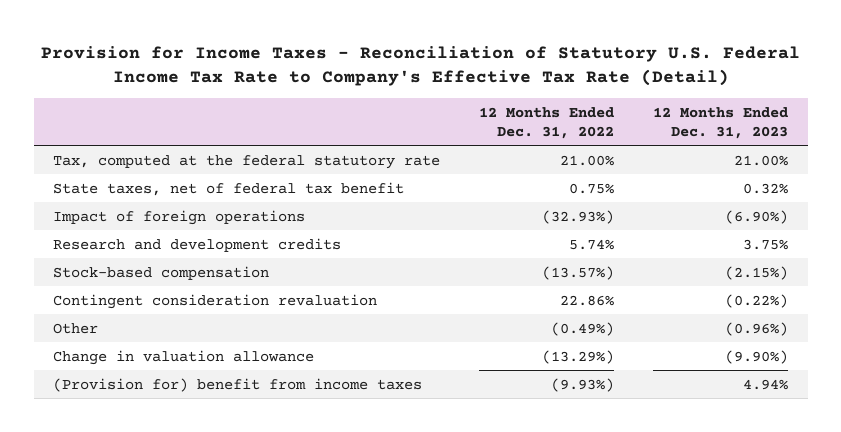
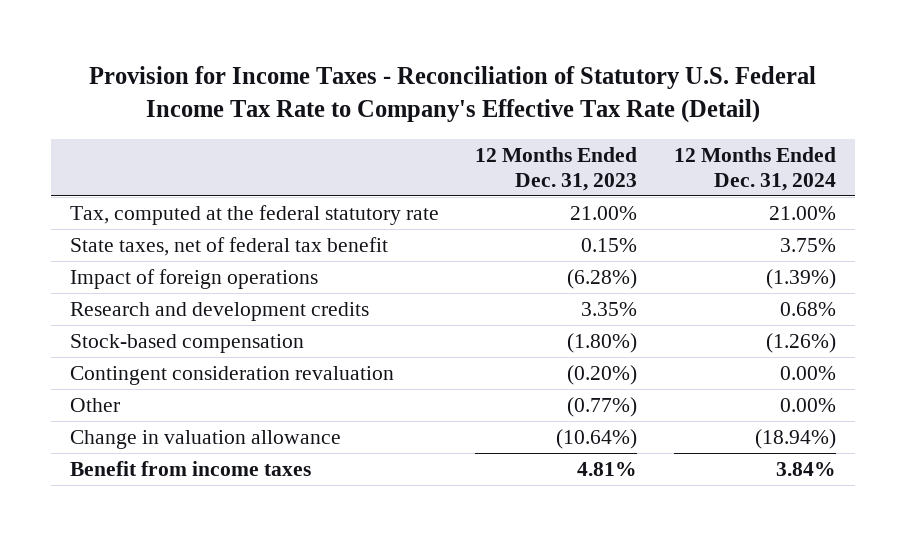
- | 12 Months Ended Dec. 31, 2022 | 12 Months Ended Dec. 31, 2023
+ | 12 Months Ended Dec. 31, 2023 | 12 Months Ended Dec. 31, 2024
- State taxes, net of federal tax benefit | 0.75% | 0.32%
- Impact of foreign operations | (32.93%) | (6.90%)
- Research and development credits | 5.74% | 3.75%
- Stock-based compensation | (13.57%) | (2.15%)
- Contingent consideration revaluation | 22.86% | (0.22%)
- Other | (0.49%) | (0.96%)
- Change in valuation allowance | (13.29%) | (9.90%)
- (Provision for) benefit from income taxes | (9.93%) | 4.94%
+ State taxes, net of federal tax benefit | 0.15% | 3.75%
+ Impact of foreign operations | (6.28%) | (1.39%)
+ Research and development credits | 3.35% | 0.68%
+ Stock-based compensation | (1.80%) | (1.26%)
+ Contingent consideration revaluation | (0.20%) | 0.00%
+ Other | (0.77%) | 0.00%
+ Change in valuation allowance | (10.64%) | (18.94%)
+ Benefit from income taxes | 4.81% | 3.84%

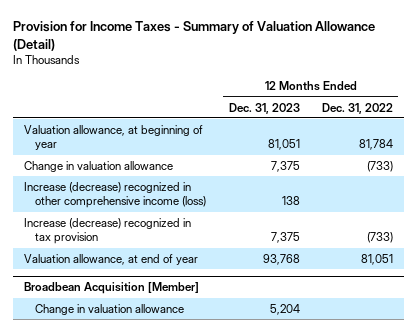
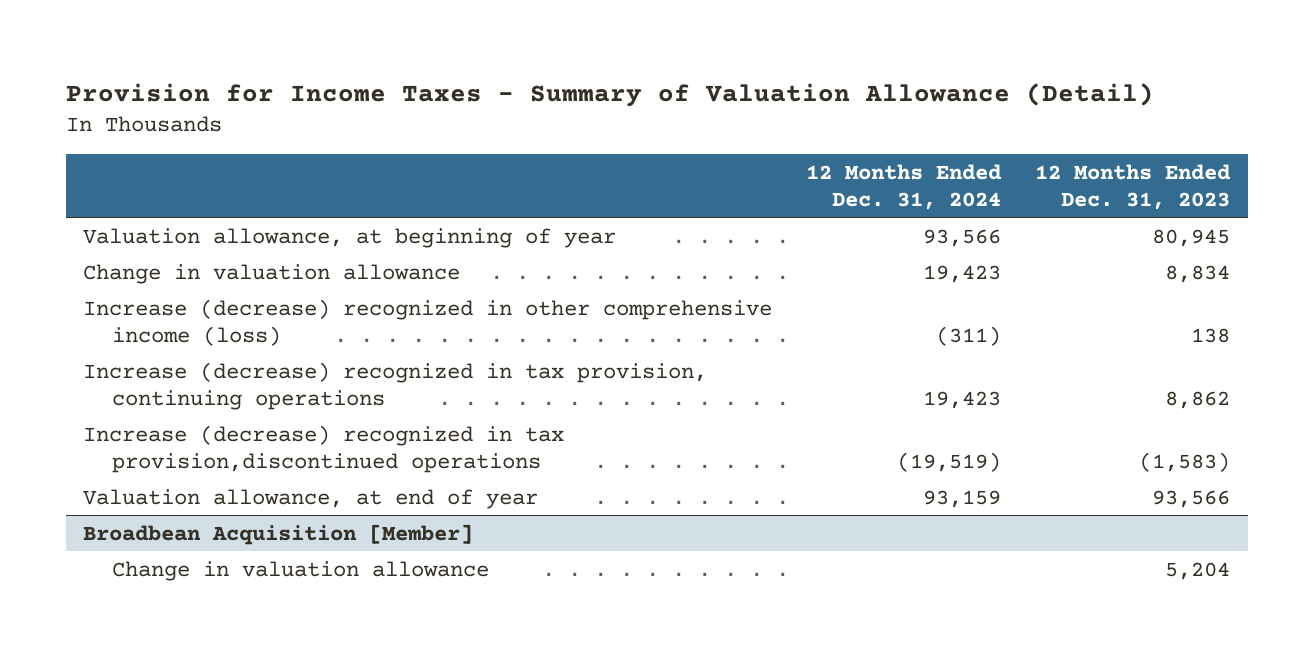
- | 12 Months Ended Dec. 31, 2023 | 12 Months Ended Dec. 31, 2022
+ | 12 Months Ended Dec. 31, 2024 | 12 Months Ended Dec. 31, 2023
- Valuation allowance, at beginning of year | 81,051 | 81,784
- Change in valuation allowance | 7,375 | (733)
+ Valuation allowance, at beginning of year | 93,566 | 80,945
+ Change in valuation allowance | 19,423 | 8,834
- Increase (decrease) recognized in tax provision | 7,375 | (733)
- Valuation allowance, at end of year | 93,768 | 81,051
+ Increase (decrease) recognized in tax provision, continuing operations | 19,423 | 8,862
+ Increase (decrease) recognized in tax provision,discontinued operations | (19,519) | (1,583)
+ Valuation allowance, at end of year | 93,159 | 93,566

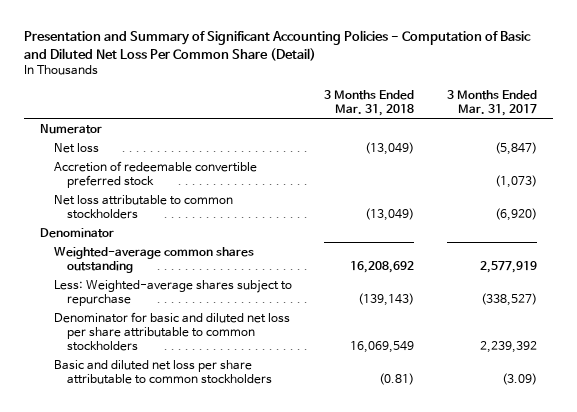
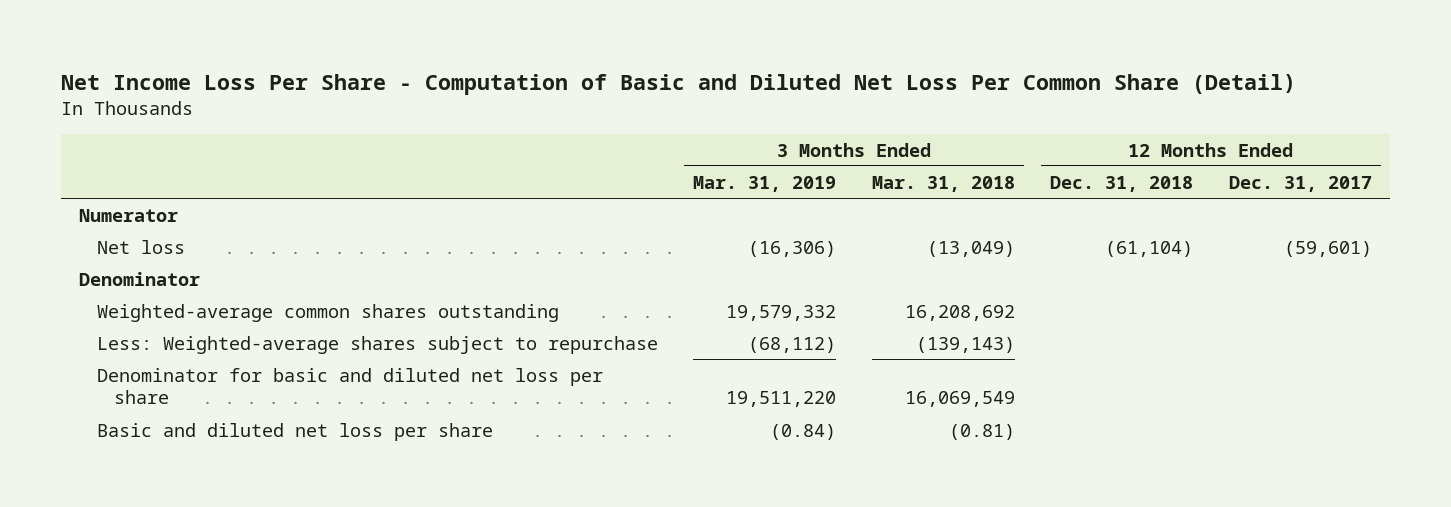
- Presentation and Summary of Significant Accounting Policies - Computation of Basic and Diluted Net Loss Per Common Share (Detail)
+ Net Income Loss Per Share - Computation of Basic and Diluted Net Loss Per Common Share (Detail)
- | 3 Months Ended Mar. 31, 2018 | 3 Months Ended Mar. 31, 2017
+ | 3 Months Ended Mar. 31, 2019 | 3 Months Ended Mar. 31, 2018 | 12 Months Ended Dec. 31, 2018 | 12 Months Ended Dec. 31, 2017
- Accretion of redeemable convertible preferred stock | | (1,073)
- Net loss attributable to common stockholders | (13,049) | (6,920)
- Denominator for basic and diluted net loss per share attributable to common stockholders | 16,069,549 | 2,239,392
- Basic and diluted net loss per share attributable to common stockholders | (0.81) | (3.09)
+ Denominator for basic and diluted net loss per share | 19,511,220 | 16,069,549 | |
+ Basic and diluted net loss per share | (0.84) | (0.81) | |

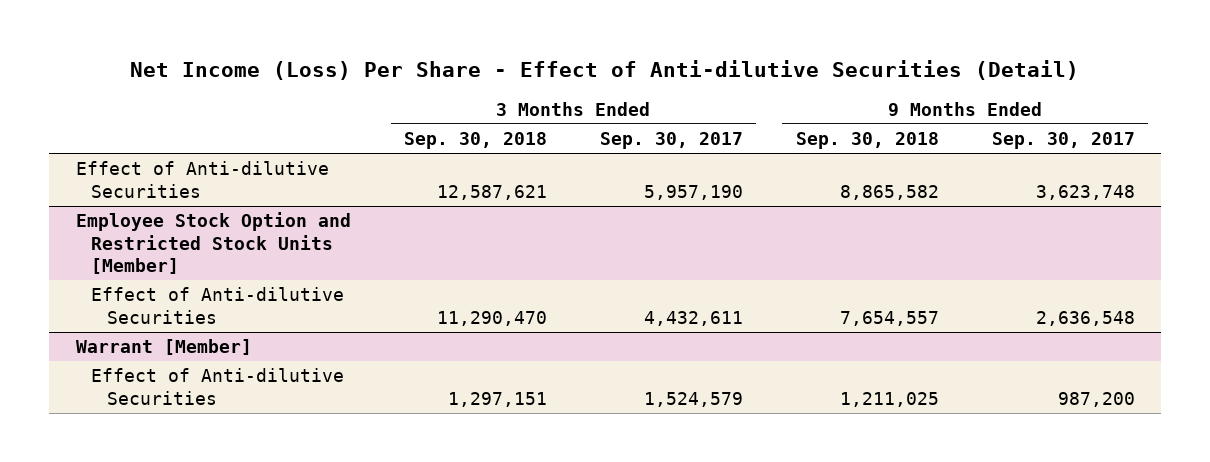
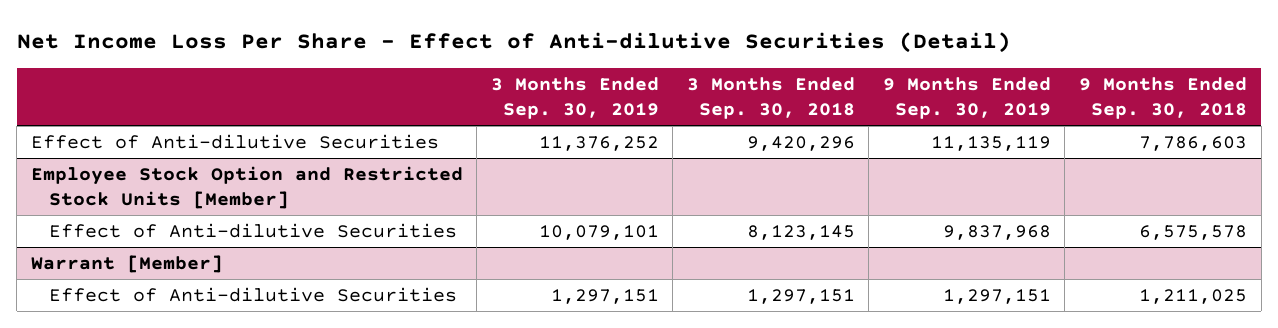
- Net Income (Loss) Per Share - Effect of Anti-dilutive Securities (Detail)
+ Net Income Loss Per Share - Effect of Anti-dilutive Securities (Detail)
- | 3 Months Ended Sep. 30, 2018 | 3 Months Ended Sep. 30, 2017 | 9 Months Ended Sep. 30, 2018 | 9 Months Ended Sep. 30, 2017
+ | 3 Months Ended Sep. 30, 2019 | 3 Months Ended Sep. 30, 2018 | 9 Months Ended Sep. 30, 2019 | 9 Months Ended Sep. 30, 2018
- Effect of Anti-dilutive Securities | 12,587,621 | 5,957,190 | 8,865,582 | 3,623,748
+ Effect of Anti-dilutive Securities | 11,376,252 | 9,420,296 | 11,135,119 | 7,786,603
@ Employee Stock Option and Restricted Stock Units [Member]
- Effect of Anti-dilutive Securities | 11,290,470 | 4,432,611 | 7,654,557 | 2,636,548
+ Effect of Anti-dilutive Securities | 10,079,101 | 8,123,145 | 9,837,968 | 6,575,578

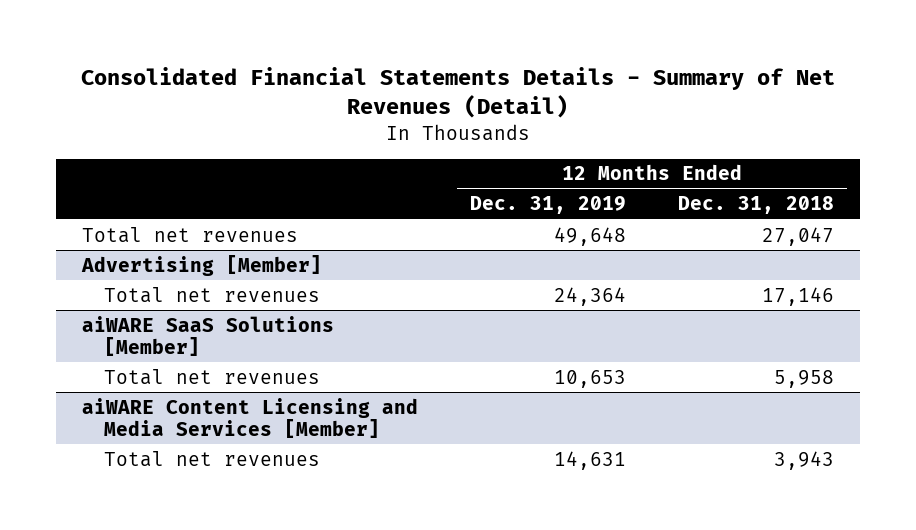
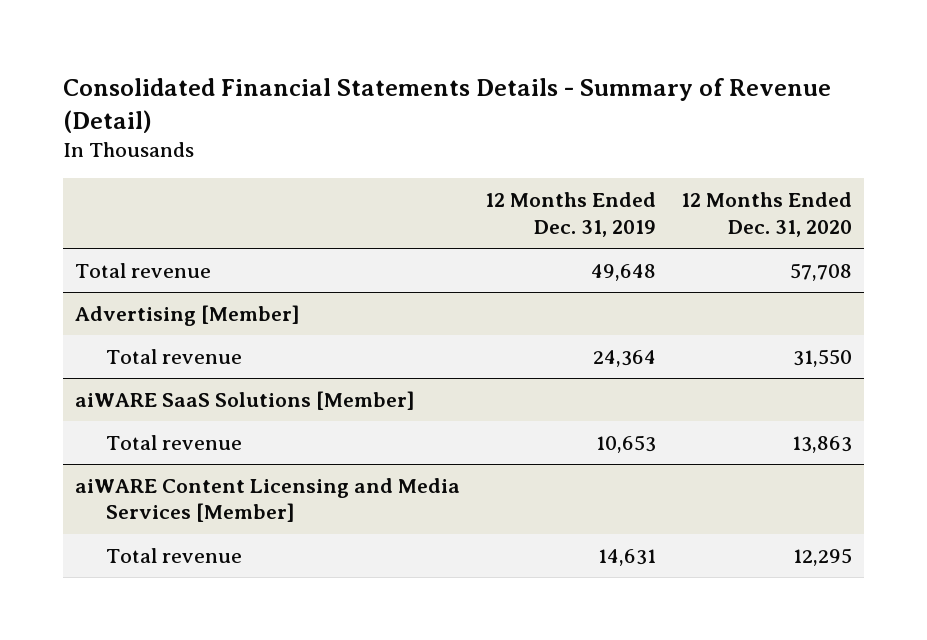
- Consolidated Financial Statements Details - Summary of Net Revenues (Detail)
+ Consolidated Financial Statements Details - Summary of Revenue (Detail)
- | 12 Months Ended Dec. 31, 2019 | 12 Months Ended Dec. 31, 2018
+ | 12 Months Ended Dec. 31, 2019 | 12 Months Ended Dec. 31, 2020
- Total net revenues | 49,648 | 27,047
+ Total revenue | 49,648 | 57,708
@ Advertising [Member]
- Total net revenues | 24,364 | 17,146
+ Total revenue | 24,364 | 31,550
@ aiWARE SaaS Solutions [Member]
- Total net revenues | 10,653 | 5,958
+ Total revenue | 10,653 | 13,863
@ aiWARE Content Licensing and Media Services [Member]
- Total net revenues | 14,631 | 3,943
+ Total revenue | 14,631 | 12,295

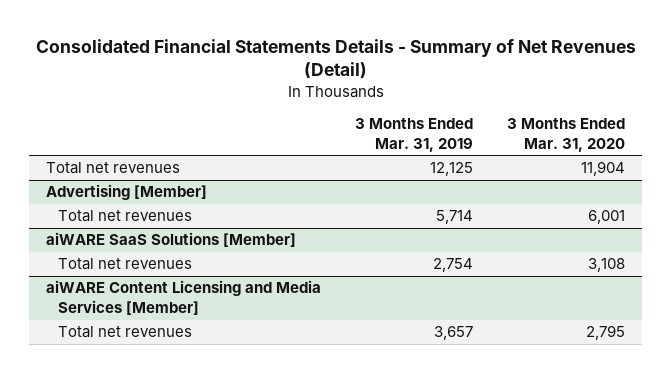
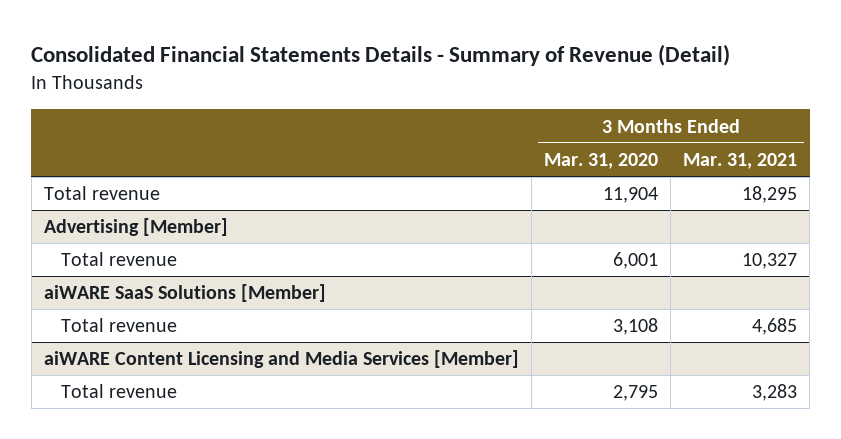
- Consolidated Financial Statements Details - Summary of Net Revenues (Detail)
+ Consolidated Financial Statements Details - Summary of Revenue (Detail)
- | 3 Months Ended Mar. 31, 2019 | 3 Months Ended Mar. 31, 2020
+ | 3 Months Ended Mar. 31, 2020 | 3 Months Ended Mar. 31, 2021
- Total net revenues | 12,125 | 11,904
+ Total revenue | 11,904 | 18,295
@ Advertising [Member]
- Total net revenues | 5,714 | 6,001
+ Total revenue | 6,001 | 10,327
@ aiWARE SaaS Solutions [Member]
- Total net revenues | 2,754 | 3,108
+ Total revenue | 3,108 | 4,685
@ aiWARE Content Licensing and Media Services [Member]
- Total net revenues | 3,657 | 2,795
+ Total revenue | 2,795 | 3,283

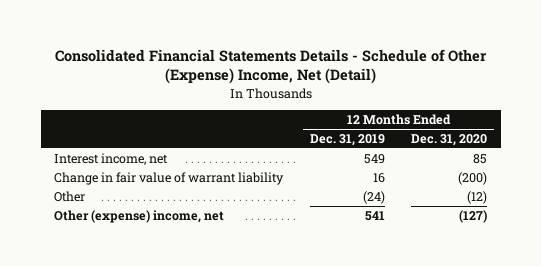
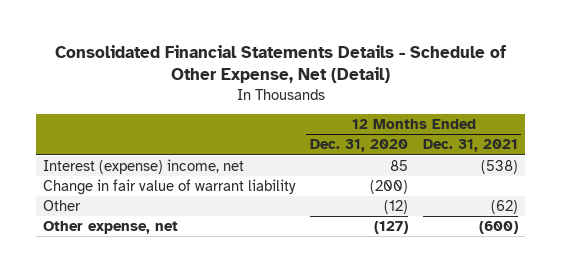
- Consolidated Financial Statements Details - Schedule of Other (Expense) Income, Net (Detail)
+ Consolidated Financial Statements Details - Schedule of Other Expense, Net (Detail)
- | 12 Months Ended Dec. 31, 2019 | 12 Months Ended Dec. 31, 2020
+ | 12 Months Ended Dec. 31, 2020 | 12 Months Ended Dec. 31, 2021
- Interest income, net | 549 | 85
+ Interest (expense) income, net | 85 | (538)
- Other (expense) income, net | 541 | (127)
+ Other expense, net | (127) | (600)

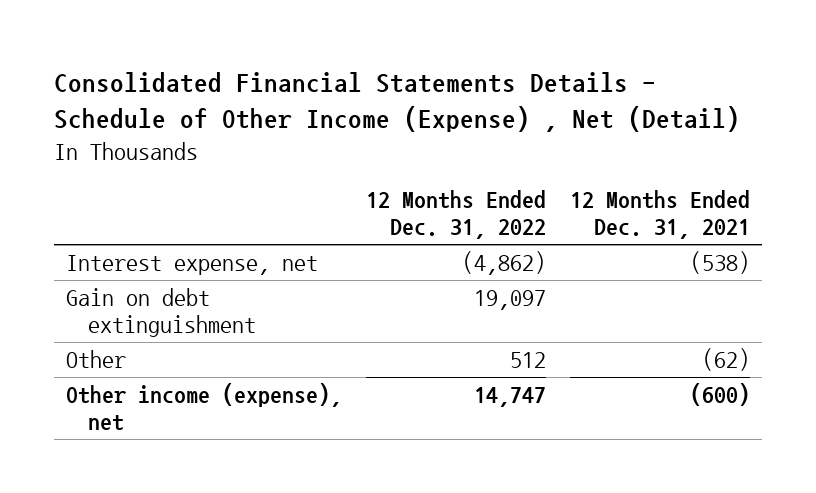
- Consolidated Financial Statements Details - Schedule of Other Expense, Net (Detail)
+ Consolidated Financial Statements Details - Schedule of Other Income (Expense) , Net (Detail)
- | 12 Months Ended Dec. 31, 2020 | 12 Months Ended Dec. 31, 2021
+ | 12 Months Ended Dec. 31, 2022 | 12 Months Ended Dec. 31, 2021
- Interest (expense) income, net | 85 | (538)
- Change in fair value of warrant liability | (200) |
+ Interest expense, net | (4,862) | (538)
+ Gain on debt extinguishment | 19,097 |
- Other expense, net | (127) | (600)
+ Other income (expense), net | 14,747 | (600)

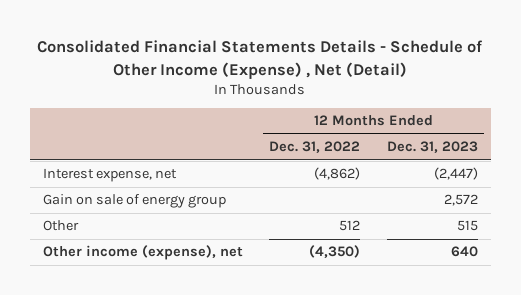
- | 12 Months Ended Dec. 31, 2022 | 12 Months Ended Dec. 31, 2021
+ | 12 Months Ended Dec. 31, 2022 | 12 Months Ended Dec. 31, 2023
- Gain on debt extinguishment | 19,097 |
+ Gain on sale of energy group | | 2,572
- Other income (expense), net | 14,747 | (600)
+ Other income (expense), net | (4,350) | 640

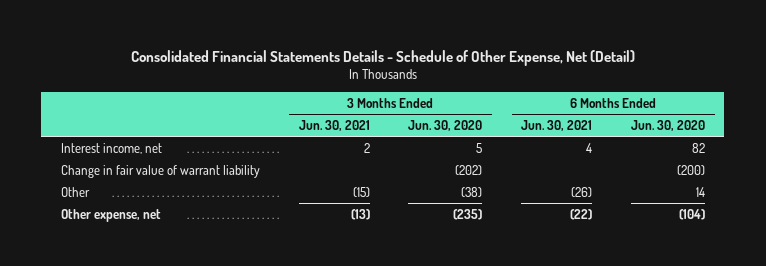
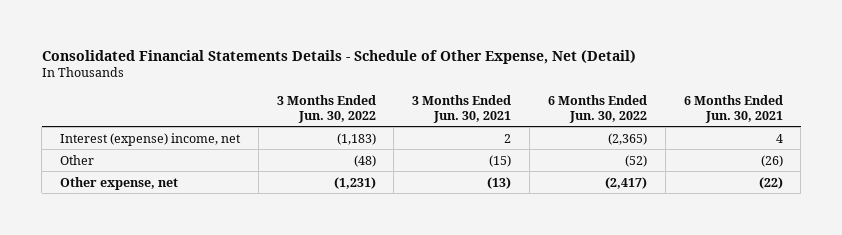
- | 3 Months Ended Jun. 30, 2021 | 3 Months Ended Jun. 30, 2020 | 6 Months Ended Jun. 30, 2021 | 6 Months Ended Jun. 30, 2020
+ | 3 Months Ended Jun. 30, 2022 | 3 Months Ended Jun. 30, 2021 | 6 Months Ended Jun. 30, 2022 | 6 Months Ended Jun. 30, 2021
- Interest income, net | 2 | 5 | 4 | 82
- Change in fair value of warrant liability | | (202) | | (200)
+ Interest (expense) income, net | (1,183) | 2 | (2,365) | 4

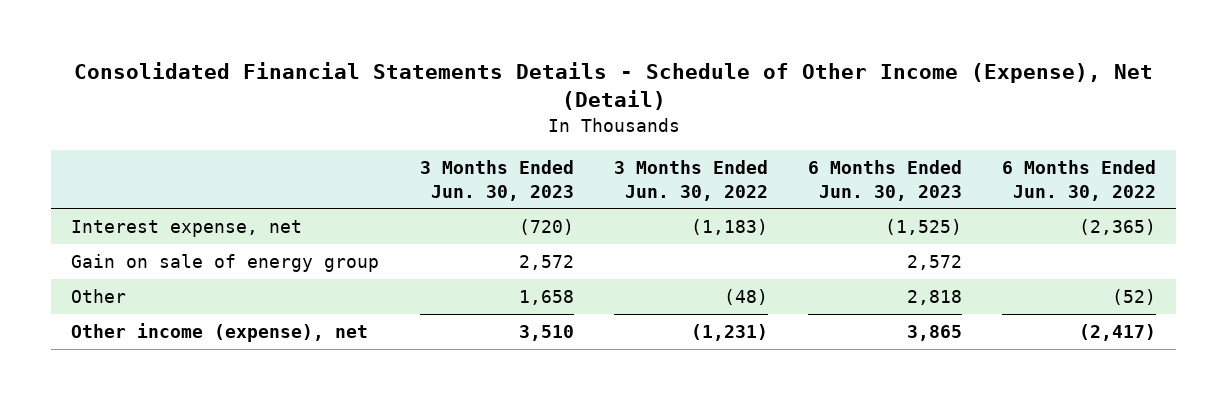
- Consolidated Financial Statements Details - Schedule of Other Expense, Net (Detail)
+ Consolidated Financial Statements Details - Schedule of Other Income (Expense), Net (Detail)
- | 3 Months Ended Jun. 30, 2022 | 3 Months Ended Jun. 30, 2021 | 6 Months Ended Jun. 30, 2022 | 6 Months Ended Jun. 30, 2021
+ | 3 Months Ended Jun. 30, 2023 | 3 Months Ended Jun. 30, 2022 | 6 Months Ended Jun. 30, 2023 | 6 Months Ended Jun. 30, 2022
- Interest (expense) income, net | (1,183) | 2 | (2,365) | 4
+ Interest expense, net | (720) | (1,183) | (1,525) | (2,365)
+ Gain on sale of energy group | 2,572 | | 2,572 |
- Other expense, net | (1,231) | (13) | (2,417) | (22)
+ Other income (expense), net | 3,510 | (1,231) | 3,865 | (2,417)

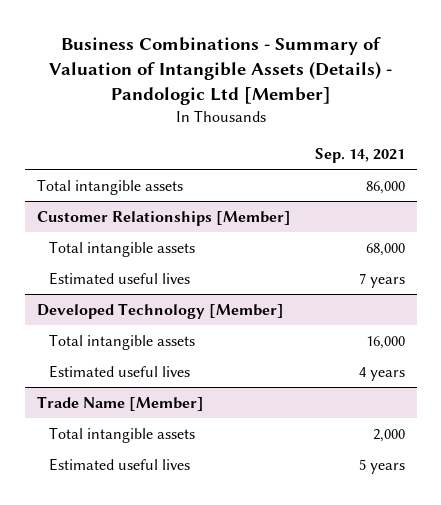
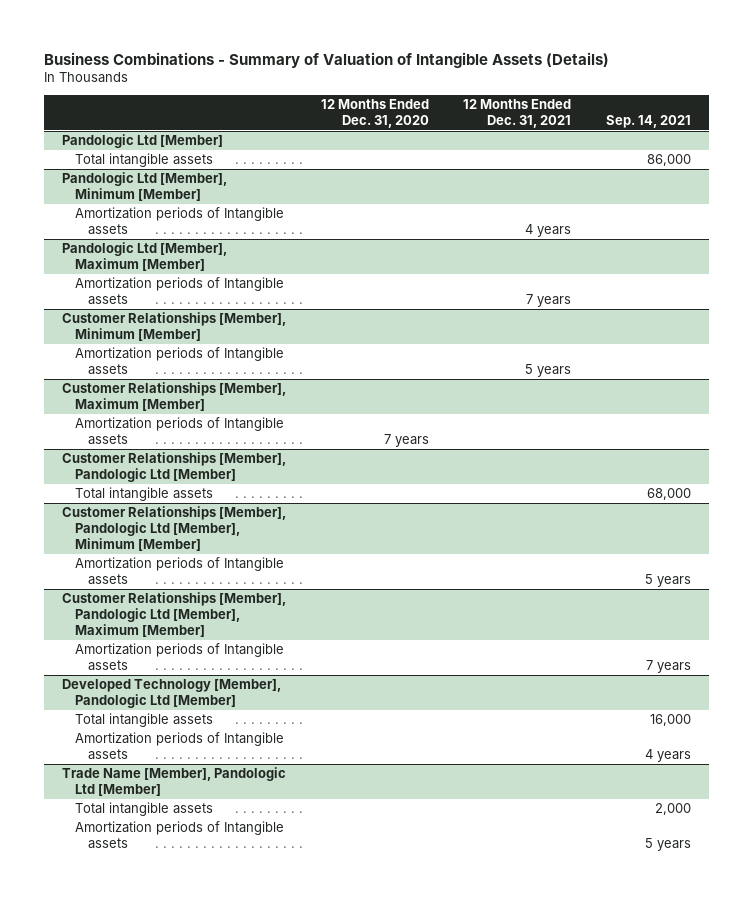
- Business Combinations - Summary of Valuation of Intangible Assets (Details) - Pandologic Ltd [Member]
+ Business Combinations - Summary of Valuation of Intangible Assets (Details)
- | Sep. 14, 2021
+ | 12 Months Ended Dec. 31, 2020 | 12 Months Ended Dec. 31, 2021 | Sep. 14, 2021
+ Pandologic Ltd [Member]
- Customer Relationships [Member]
+ Pandologic Ltd [Member], Minimum [Member]
+ Amortization periods of Intangible assets | | 4 years |
+ Pandologic Ltd [Member], Maximum [Member]
+ Amortization periods of Intangible assets | | 7 years |
+ Customer Relationships [Member], Minimum [Member]
+ Amortization periods of Intangible assets | | 5 years |
+ Customer Relationships [Member], Maximum [Member]
+ Amortization periods of Intangible assets | 7 years | |
+ Customer Relationships [Member], Pandologic Ltd [Member]
- Estimated useful lives | 7 years
- Developed Technology [Member]
+ Customer Relationships [Member], Pandologic Ltd [Member], Minimum [Member]
+ Amortization periods of Intangible assets | | | 5 years
+ Customer Relationships [Member], Pandologic Ltd [Member], Maximum [Member]
+ Amortization periods of Intangible assets | | | 7 years
+ Developed Technology [Member], Pandologic Ltd [Member]
- Estimated useful lives | 4 years
- Trade Name [Member]
+ Amortization periods of Intangible assets | | | 4 years
+ Trade Name [Member], Pandologic Ltd [Member]
- Estimated useful lives | 5 years
+ Amortization periods of Intangible assets | | | 5 years

